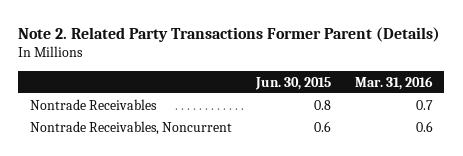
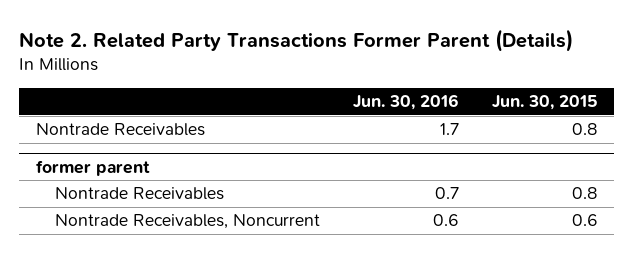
- | Jun. 30, 2015 | Mar. 31, 2016
+ | Jun. 30, 2016 | Jun. 30, 2015
+ former parent
+ Nontrade Receivables | 0.7 | 0.8

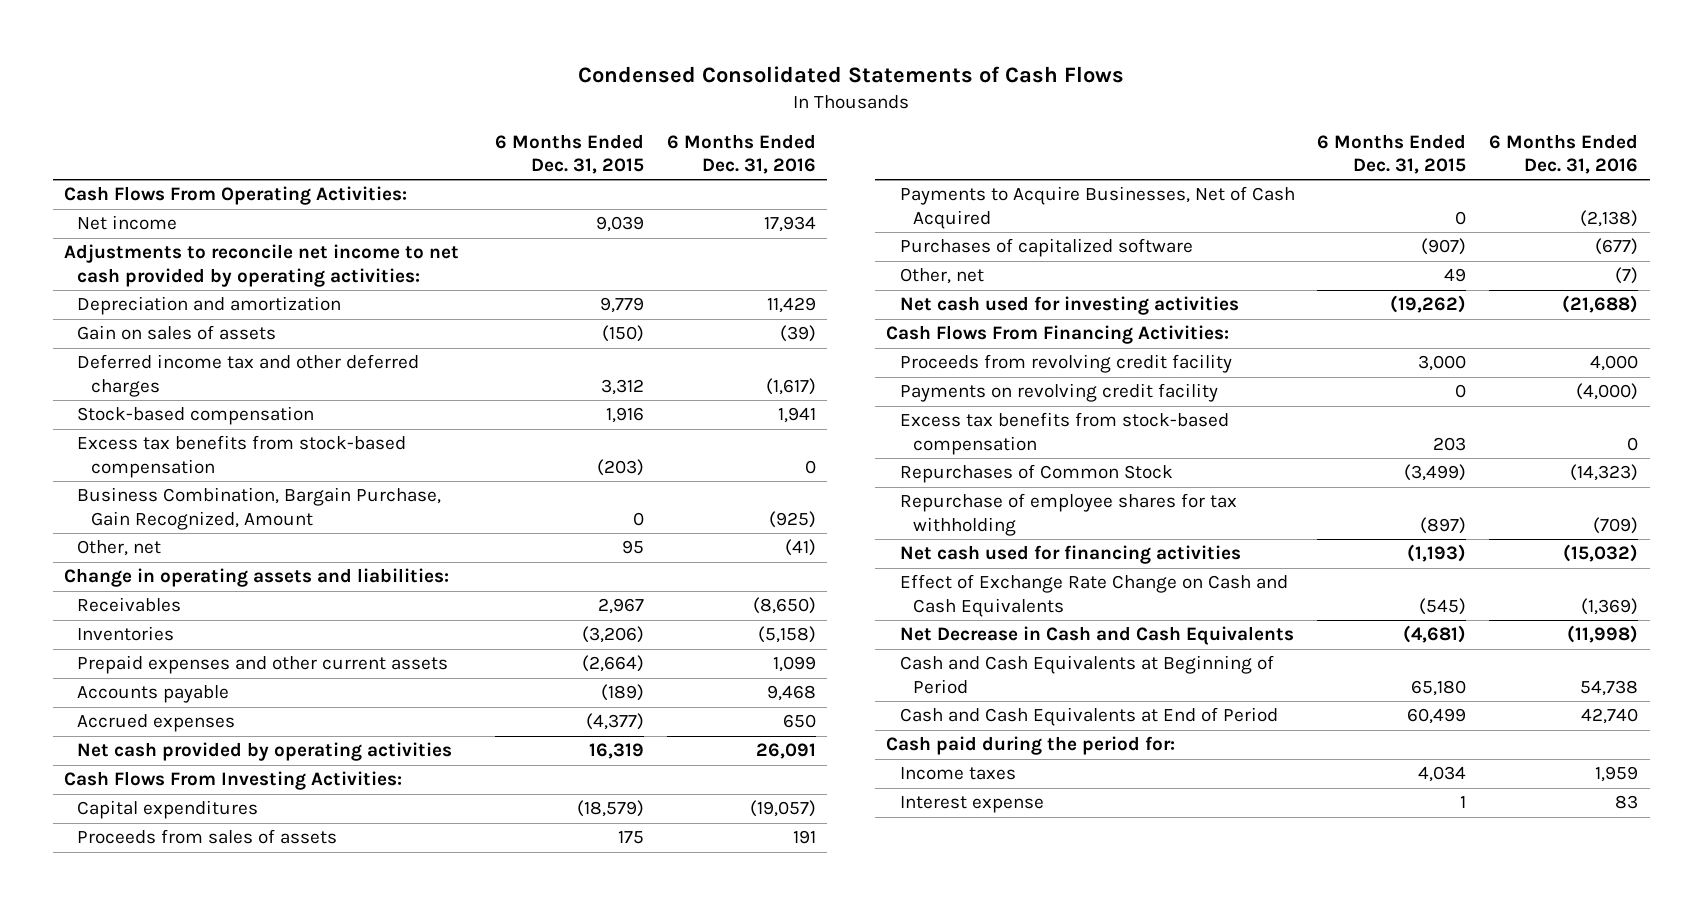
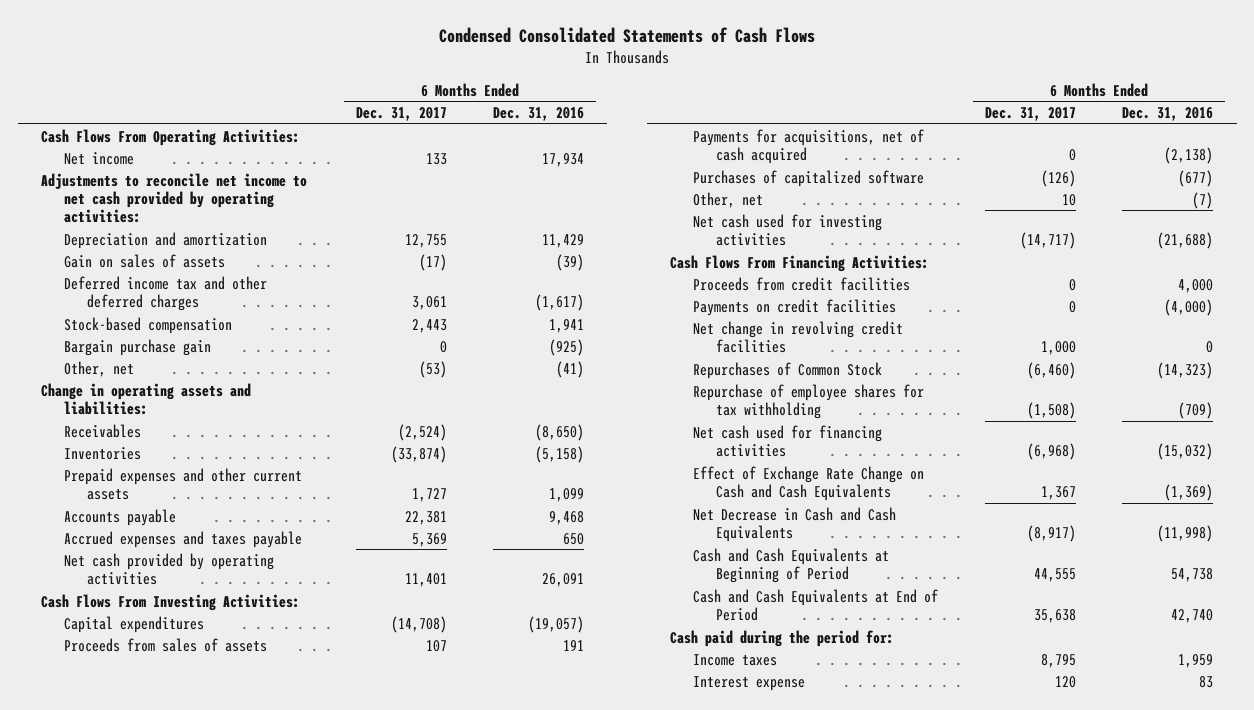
- | 6 Months Ended Dec. 31, 2015 | 6 Months Ended Dec. 31, 2016
+ | 6 Months Ended Dec. 31, 2017 | 6 Months Ended Dec. 31, 2016
- Excess tax benefits from stock-based compensation | (203) | 0
- Business Combination, Bargain Purchase, Gain Recognized, Amount | 0 | (925)
+ Bargain purchase gain | 0 | (925)
- Accrued expenses | (4,377) | 650
+ Accrued expenses and taxes payable | 5,369 | 650
- Payments to Acquire Businesses, Net of Cash Acquired | 0 | (2,138)
+ Payments for acquisitions, net of cash acquired | 0 | (2,138)
- Proceeds from revolving credit facility | 3,000 | 4,000
- Payments on revolving credit facility | 0 | (4,000)
- Excess tax benefits from stock-based compensation | 203 | 0
+ Proceeds from credit facilities | 0 | 4,000
+ Payments on credit facilities | 0 | (4,000)
+ Net change in revolving credit facilities | 1,000 | 0

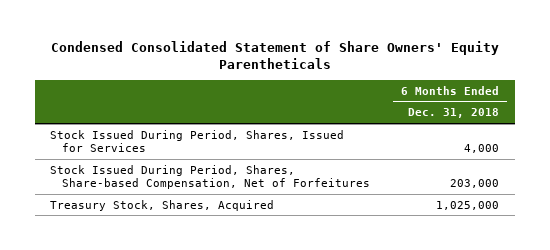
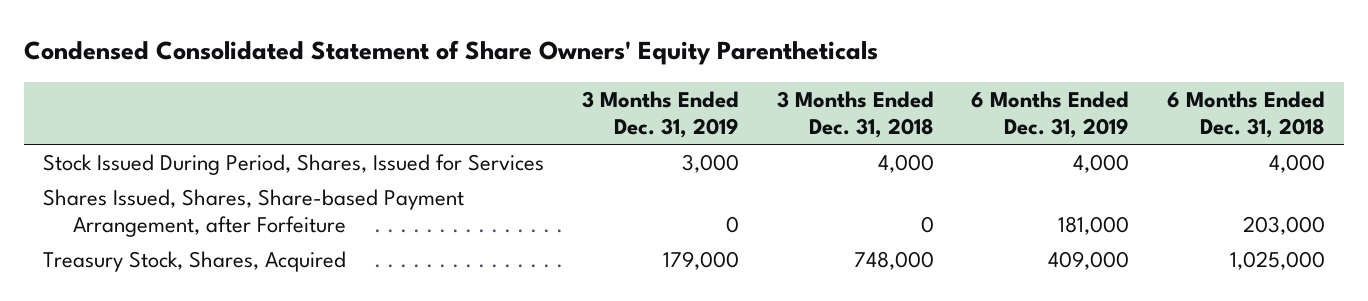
- | 6 Months Ended Dec. 31, 2018
+ | 3 Months Ended Dec. 31, 2019 | 3 Months Ended Dec. 31, 2018 | 6 Months Ended Dec. 31, 2019 | 6 Months Ended Dec. 31, 2018
- Stock Issued During Period, Shares, Share-based Compensation, Net of Forfeitures | 203,000
+ Shares Issued, Shares, Share-based Payment Arrangement, after Forfeiture | 0 | 0 | 181,000 | 203,000

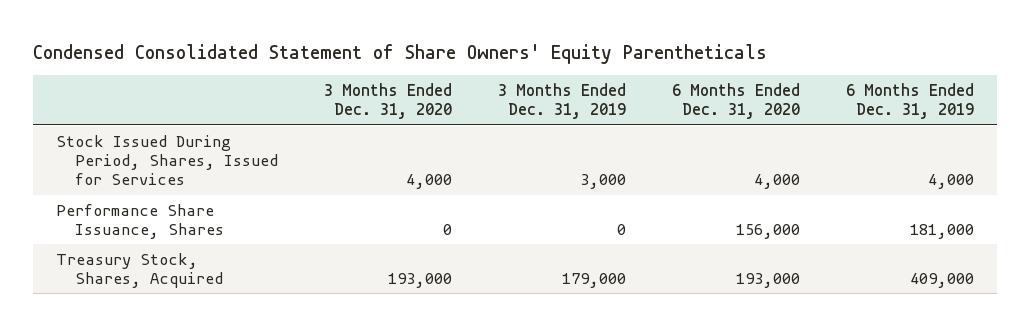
- | 3 Months Ended Dec. 31, 2019 | 3 Months Ended Dec. 31, 2018 | 6 Months Ended Dec. 31, 2019 | 6 Months Ended Dec. 31, 2018
+ | 3 Months Ended Dec. 31, 2020 | 3 Months Ended Dec. 31, 2019 | 6 Months Ended Dec. 31, 2020 | 6 Months Ended Dec. 31, 2019
- Shares Issued, Shares, Share-based Payment Arrangement, after Forfeiture | 0 | 0 | 181,000 | 203,000
+ Performance Share Issuance, Shares | 0 | 0 | 156,000 | 181,000

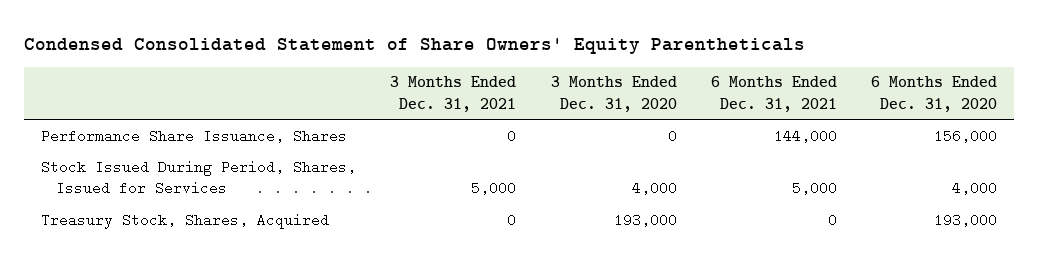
- | 3 Months Ended Dec. 31, 2020 | 3 Months Ended Dec. 31, 2019 | 6 Months Ended Dec. 31, 2020 | 6 Months Ended Dec. 31, 2019
+ | 3 Months Ended Dec. 31, 2021 | 3 Months Ended Dec. 31, 2020 | 6 Months Ended Dec. 31, 2021 | 6 Months Ended Dec. 31, 2020
moved down: Stock Issued During Period, Shares, Issued for Services | 5,000 | 4,000 | 5,000 | 4,000

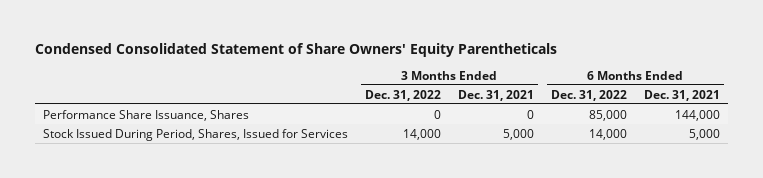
- | 3 Months Ended Dec. 31, 2021 | 3 Months Ended Dec. 31, 2020 | 6 Months Ended Dec. 31, 2021 | 6 Months Ended Dec. 31, 2020
+ | 3 Months Ended Dec. 31, 2022 | 3 Months Ended Dec. 31, 2021 | 6 Months Ended Dec. 31, 2022 | 6 Months Ended Dec. 31, 2021
- Treasury Stock, Shares, Acquired | 0 | 193,000 | 0 | 193,000

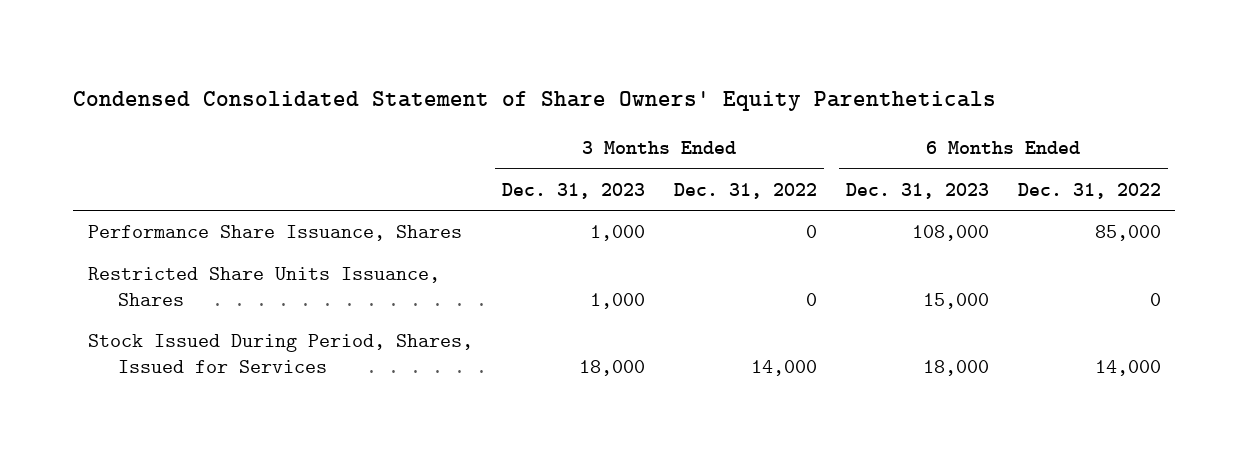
- | 3 Months Ended Dec. 31, 2022 | 3 Months Ended Dec. 31, 2021 | 6 Months Ended Dec. 31, 2022 | 6 Months Ended Dec. 31, 2021
+ | 3 Months Ended Dec. 31, 2023 | 3 Months Ended Dec. 31, 2022 | 6 Months Ended Dec. 31, 2023 | 6 Months Ended Dec. 31, 2022
+ Restricted Share Units Issuance, Shares | 1,000 | 0 | 15,000 | 0

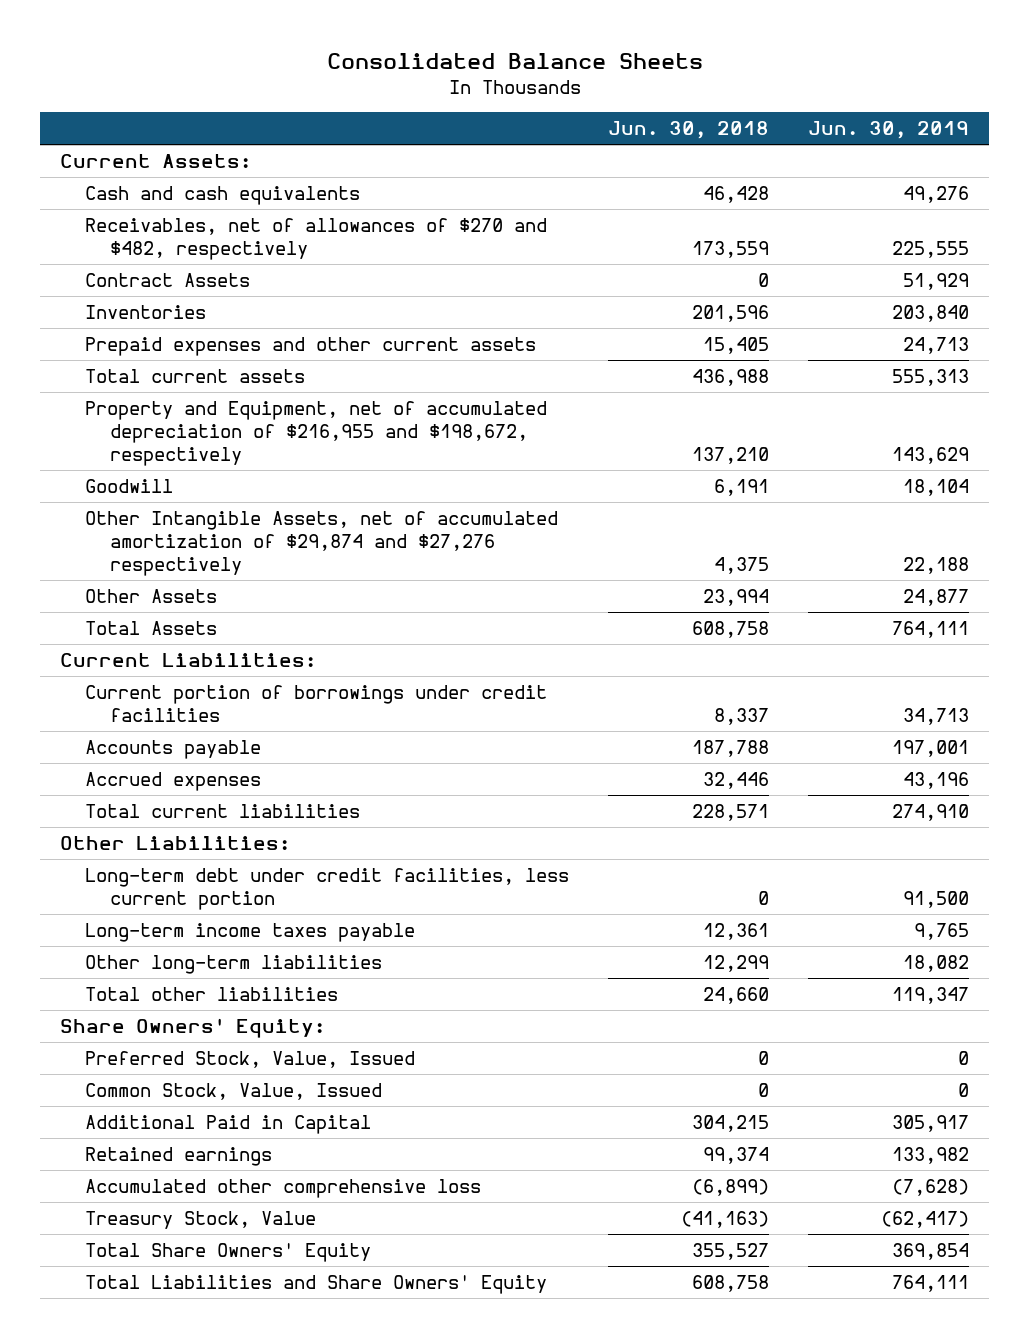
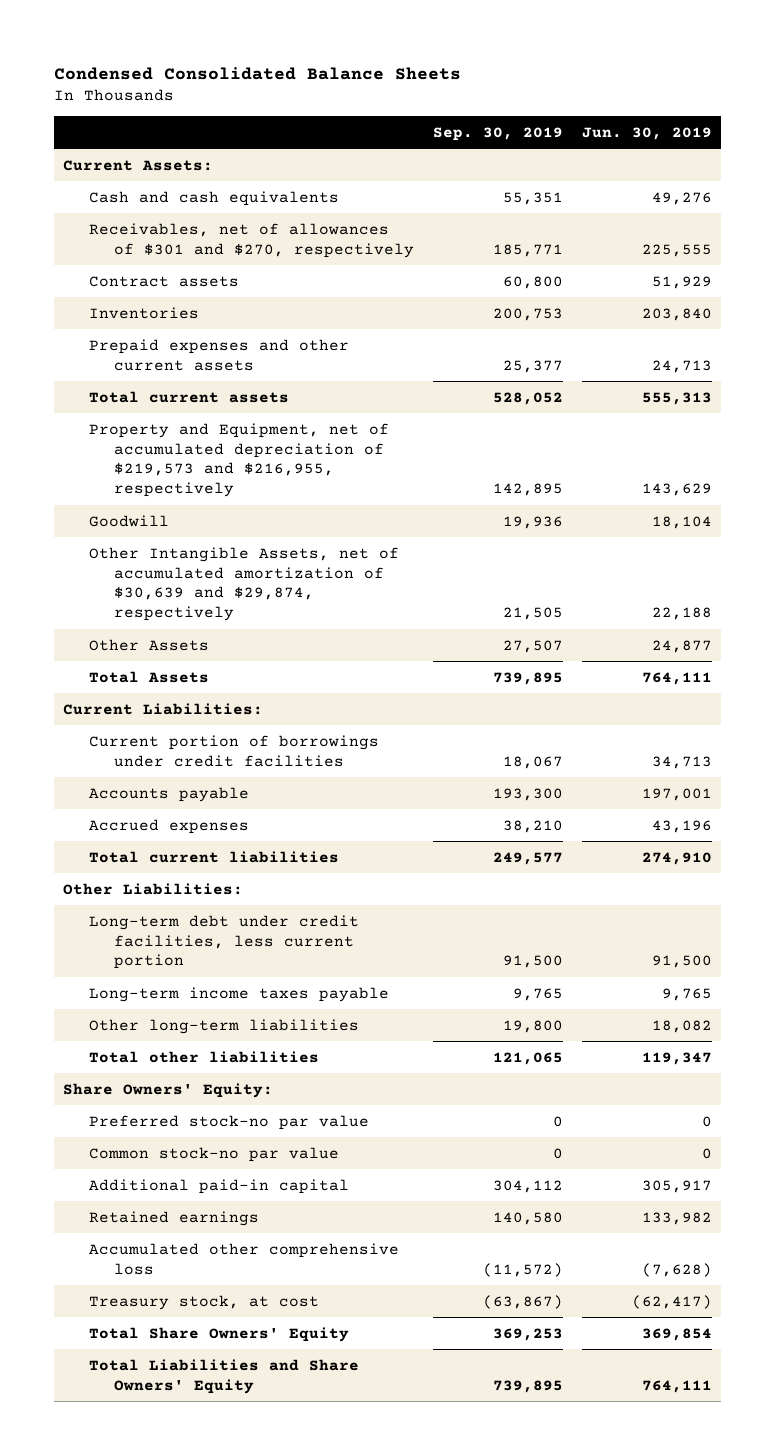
- Consolidated Balance Sheets
+ Condensed Consolidated Balance Sheets
- | Jun. 30, 2018 | Jun. 30, 2019
+ | Sep. 30, 2019 | Jun. 30, 2019
- Receivables, net of allowances of $270 and $482, respectively | 173,559 | 225,555
- Contract Assets | 0 | 51,929
+ Receivables, net of allowances of $301 and $270, respectively | 185,771 | 225,555
+ Contract assets | 60,800 | 51,929
- Property and Equipment, net of accumulated depreciation of $216,955 and $198,672, respectively | 137,210 | 143,629
+ Property and Equipment, net of accumulated depreciation of $219,573 and $216,955, respectively | 142,895 | 143,629
- Other Intangible Assets, net of accumulated amortization of $29,874 and $27,276 respectively | 4,375 | 22,188
+ Other Intangible Assets, net of accumulated amortization of $30,639 and $29,874, respectively | 21,505 | 22,188
- Preferred Stock, Value, Issued | 0 | 0
- Common Stock, Value, Issued | 0 | 0
- Additional Paid in Capital | 304,215 | 305,917
+ Preferred stock-no par value | 0 | 0
+ Common stock-no par value | 0 | 0
+ Additional paid-in capital | 304,112 | 305,917
- Treasury Stock, Value | (41,163) | (62,417)
+ Treasury stock, at cost | (63,867) | (62,417)

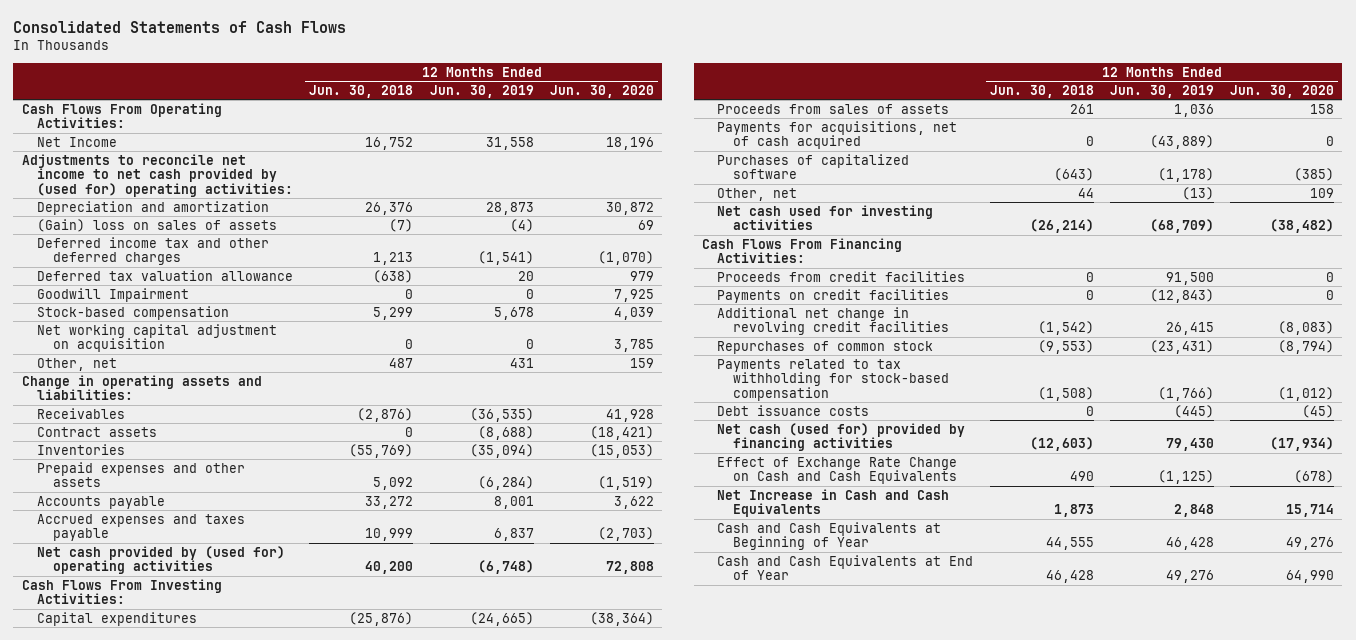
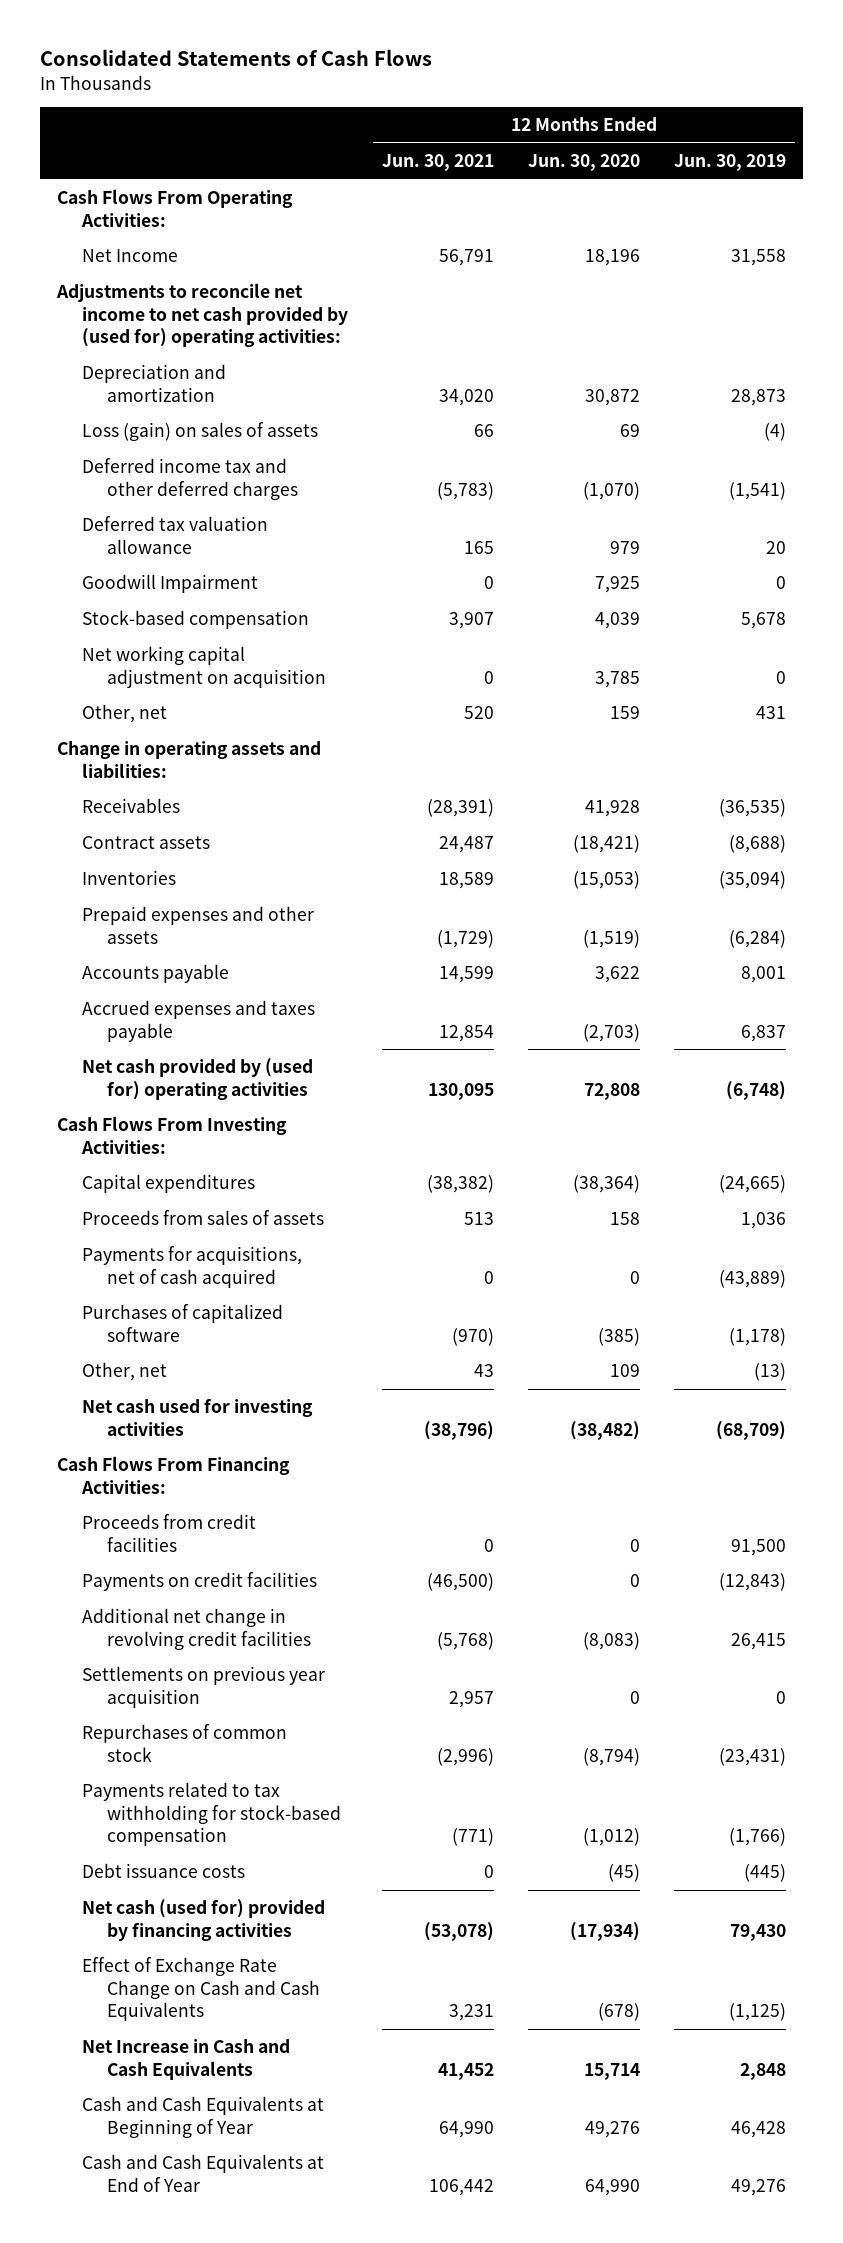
- | 12 Months Ended Jun. 30, 2018 | 12 Months Ended Jun. 30, 2019 | 12 Months Ended Jun. 30, 2020
+ | 12 Months Ended Jun. 30, 2021 | 12 Months Ended Jun. 30, 2020 | 12 Months Ended Jun. 30, 2019
- (Gain) loss on sales of assets | (7) | (4) | 69
+ Loss (gain) on sales of assets | 66 | 69 | (4)
+ Settlements on previous year acquisition | 2,957 | 0 | 0

